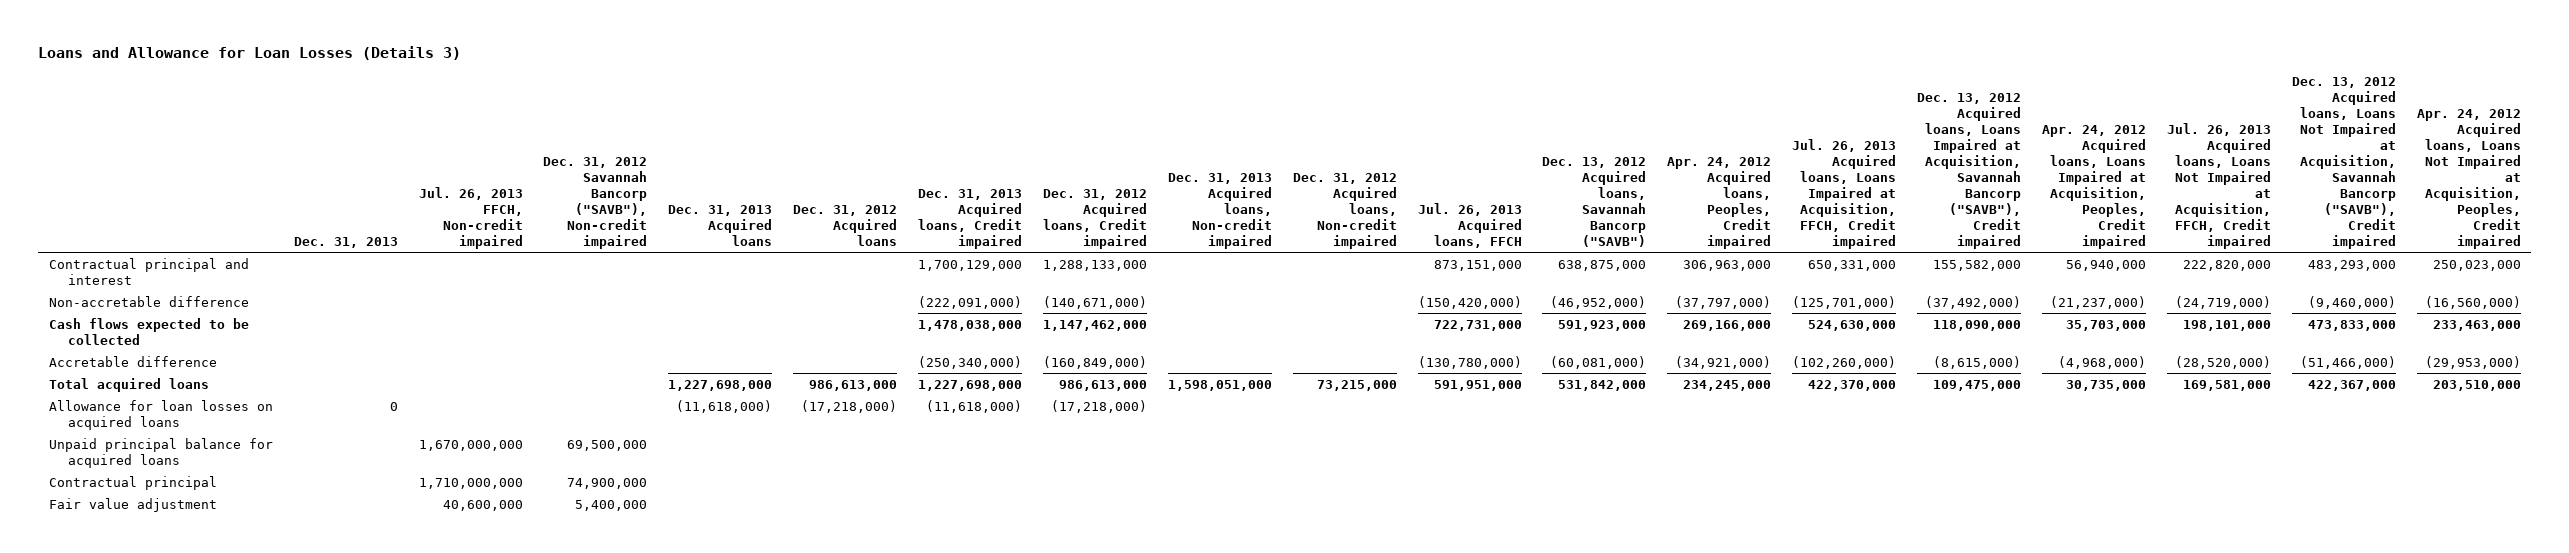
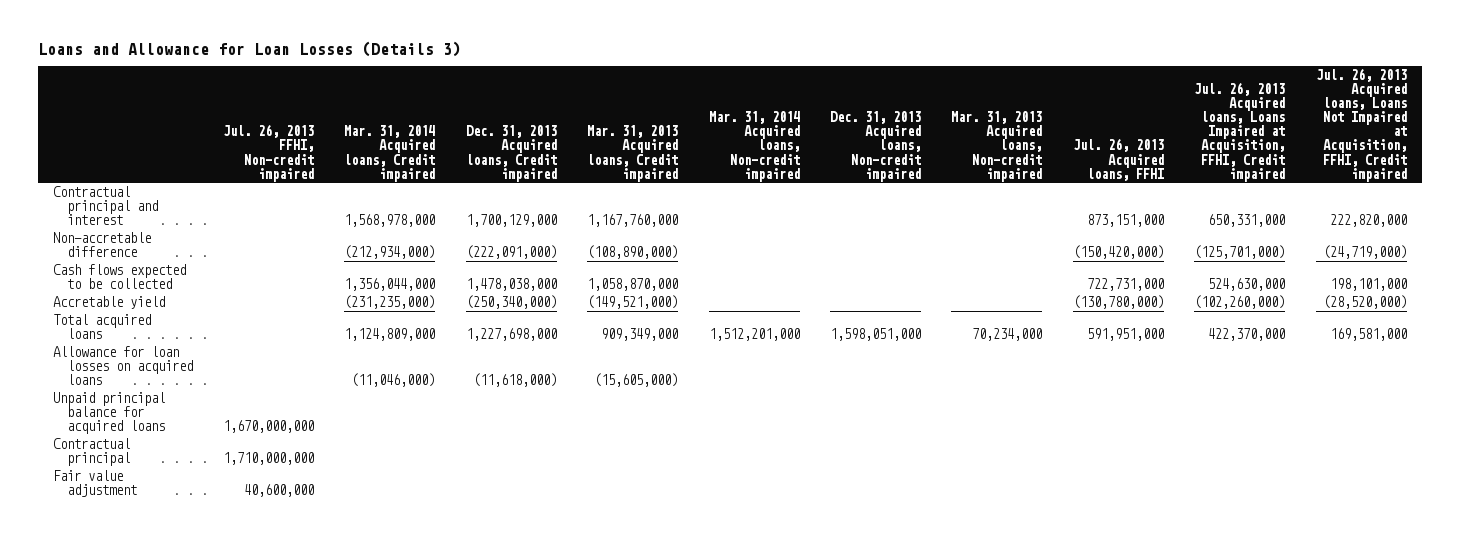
- | Dec. 31, 2013 | Jul. 26, 2013 FFCH, Non-credit impaired | Dec. 31, 2012 Savannah Bancorp ("SAVB"), Non-credit impaired | Dec. 31, 2013 Acquired loans | Dec. 31, 2012 Acquired loans | Dec. 31, 2013 Acquired loans, Credit impaired | Dec. 31, 2012 Acquired loans, Credit impaired | Dec. 31, 2013 Acquired loans, Non-credit impaired | Dec. 31, 2012 Acquired loans, Non-credit impaired | Jul. 26, 2013 Acquired loans, FFCH | Dec. 13, 2012 Acquired loans, Savannah Bancorp ("SAVB") | Apr. 24, 2012 Acquired loans, Peoples, Credit impaired | Jul. 26, 2013 Acquired loans, Loans Impaired at Acquisition, FFCH, Credit impaired | Dec. 13, 2012 Acquired loans, Loans Impaired at Acquisition, Savannah Bancorp ("SAVB"), Credit impaired | Apr. 24, 2012 Acquired loans, Loans Impaired at Acquisition, Peoples, Credit impaired | Jul. 26, 2013 Acquired loans, Loans Not Impaired at Acquisition, FFCH, Credit impaired | Dec. 13, 2012 Acquired loans, Loans Not Impaired at Acquisition, Savannah Bancorp ("SAVB"), Credit impaired | Apr. 24, 2012 Acquired loans, Loans Not Impaired at Acquisition, Peoples, Credit impaired
+ | Jul. 26, 2013 FFHI, Non-credit impaired | Mar. 31, 2014 Acquired loans, Credit impaired | Dec. 31, 2013 Acquired loans, Credit impaired | Mar. 31, 2013 Acquired loans, Credit impaired | Mar. 31, 2014 Acquired loans, Non-credit impaired | Dec. 31, 2013 Acquired loans, Non-credit impaired | Mar. 31, 2013 Acquired loans, Non-credit impaired | Jul. 26, 2013 Acquired loans, FFHI | Jul. 26, 2013 Acquired loans, Loans Impaired at Acquisition, FFHI, Credit impaired | Jul. 26, 2013 Acquired loans, Loans Not Impaired at Acquisition, FFHI, Credit impaired
- Accretable difference | | | | | | (250,340,000) | (160,849,000) | | | (130,780,000) | (60,081,000) | (34,921,000) | (102,260,000) | (8,615,000) | (4,968,000) | (28,520,000) | (51,466,000) | (29,953,000)
+ Accretable yield | | (231,235,000) | (250,340,000) | (149,521,000) | | | | (130,780,000) | (102,260,000) | (28,520,000)

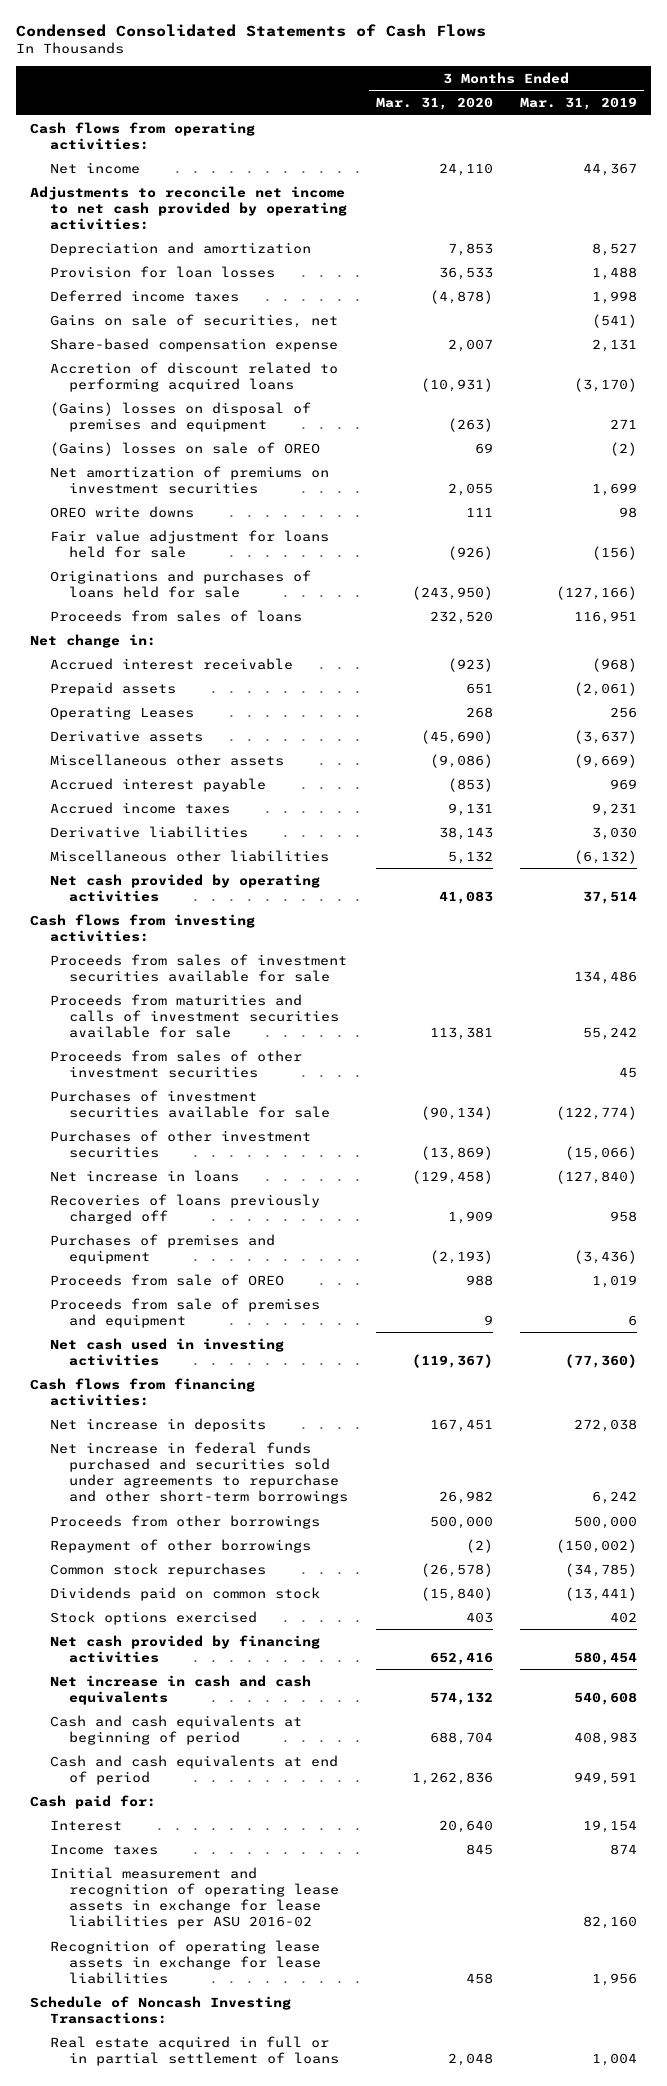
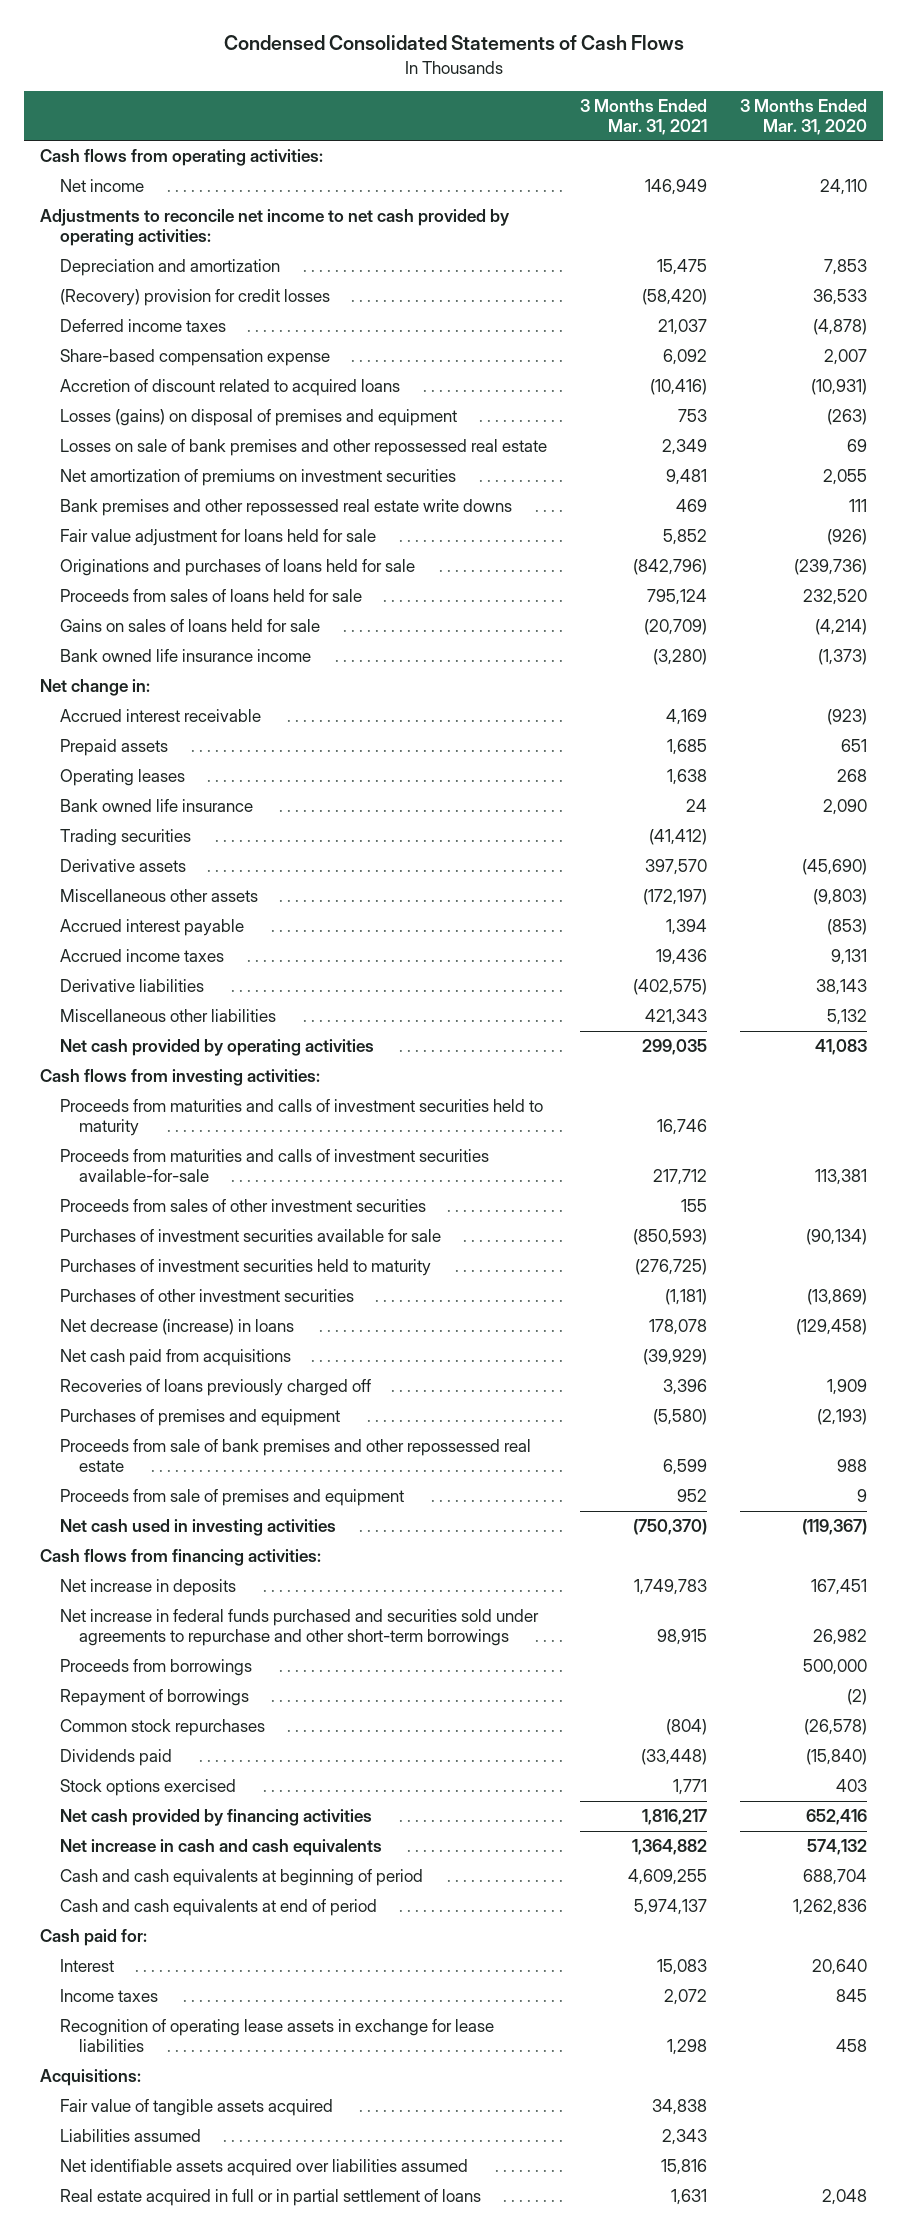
- | 3 Months Ended Mar. 31, 2020 | 3 Months Ended Mar. 31, 2019
+ | 3 Months Ended Mar. 31, 2021 | 3 Months Ended Mar. 31, 2020
- Provision for loan losses | 36,533 | 1,488
+ (Recovery) provision for credit losses | (58,420) | 36,533
- Gains on sale of securities, net | | (541)
- Accretion of discount related to performing acquired loans | (10,931) | (3,170)
- (Gains) losses on disposal of premises and equipment | (263) | 271
- (Gains) losses on sale of OREO | 69 | (2)
+ Accretion of discount related to acquired loans | (10,416) | (10,931)
+ Losses (gains) on disposal of premises and equipment | 753 | (263)
+ Losses on sale of bank premises and other repossessed real estate | 2,349 | 69
- OREO write downs | 111 | 98
+ Bank premises and other repossessed real estate write downs | 469 | 111
- Originations and purchases of loans held for sale | (243,950) | (127,166)
- Proceeds from sales of loans | 232,520 | 116,951
+ Originations and purchases of loans held for sale | (842,796) | (239,736)
+ Proceeds from sales of loans held for sale | 795,124 | 232,520
+ Gains on sales of loans held for sale | (20,709) | (4,214)
+ Bank owned life insurance income | (3,280) | (1,373)
- Operating Leases | 268 | 256
+ Operating leases | 1,638 | 268
+ Bank owned life insurance | 24 | 2,090
+ Trading securities | (41,412) |
- Miscellaneous other assets | (9,086) | (9,669)
+ Miscellaneous other assets | (172,197) | (9,803)
- Proceeds from sales of investment securities available for sale | | 134,486
- Proceeds from maturities and calls of investment securities available for sale | 113,381 | 55,242
+ Proceeds from maturities and calls of investment securities held to maturity | 16,746 |
+ Proceeds from maturities and calls of investment securities available-for-sale | 217,712 | 113,381
+ Purchases of investment securities held to maturity | (276,725) |
- Net increase in loans | (129,458) | (127,840)
+ Net decrease (increase) in loans | 178,078 | (129,458)
+ Net cash paid from acquisitions | (39,929) |
- Proceeds from sale of OREO | 988 | 1,019
+ Proceeds from sale of bank premises and other repossessed real estate | 6,599 | 988
- Proceeds from other borrowings | 500,000 | 500,000
- Repayment of other borrowings | (2) | (150,002)
+ Proceeds from borrowings | | 500,000
+ Repayment of borrowings | | (2)
- Dividends paid on common stock | (15,840) | (13,441)
+ Dividends paid | (33,448) | (15,840)
- Initial measurement and recognition of operating lease assets in exchange for lease liabilities per ASU 2016-02 | | 82,160
- Schedule of Noncash Investing Transactions:
+ Acquisitions:
+ Fair value of tangible assets acquired | 34,838 |
+ Liabilities assumed | 2,343 |
+ Net identifiable assets acquired over liabilities assumed | 15,816 |

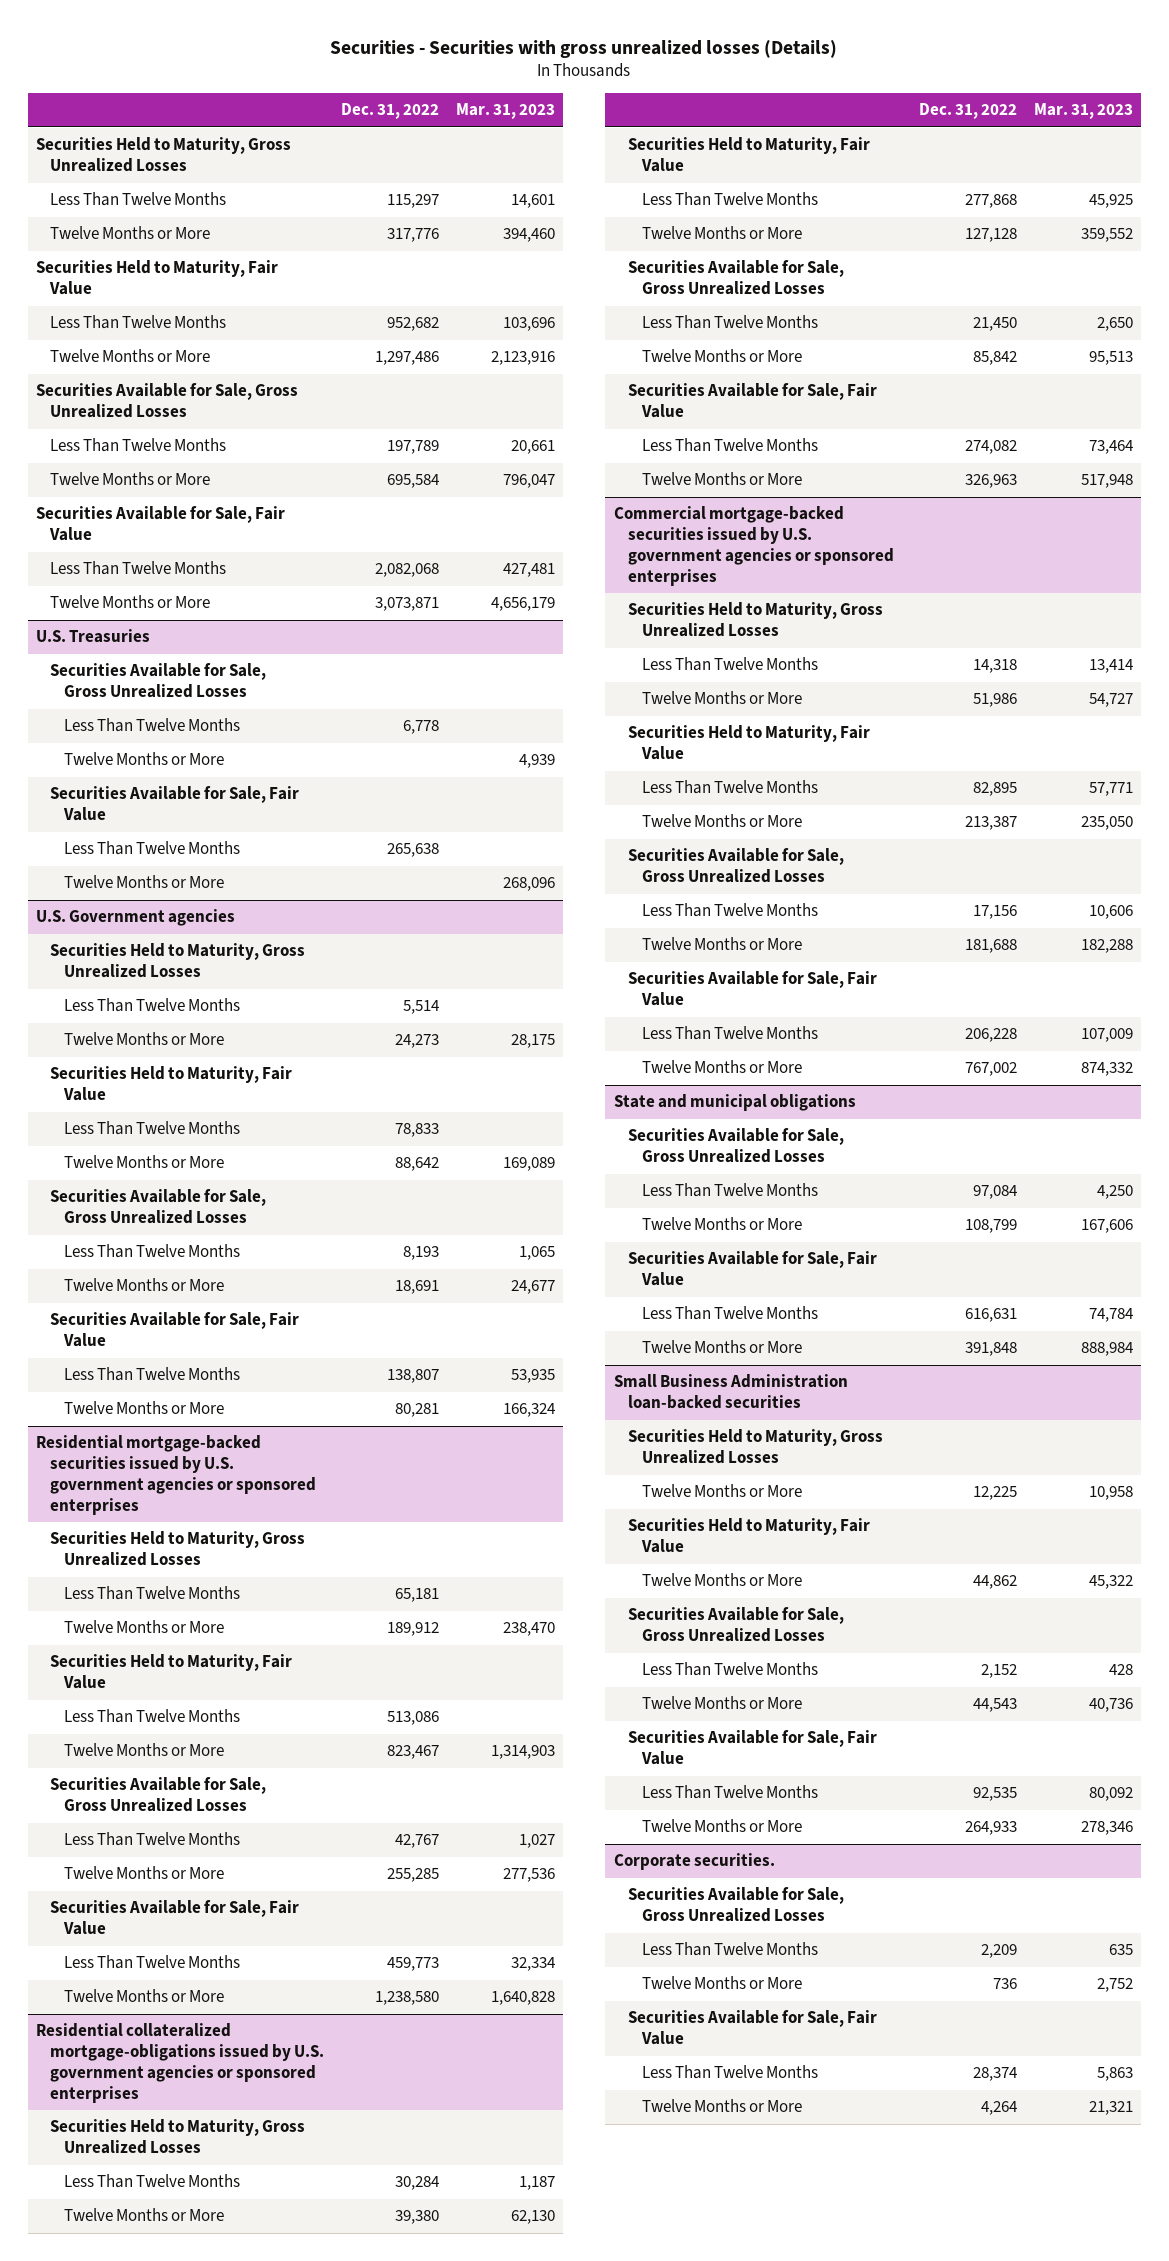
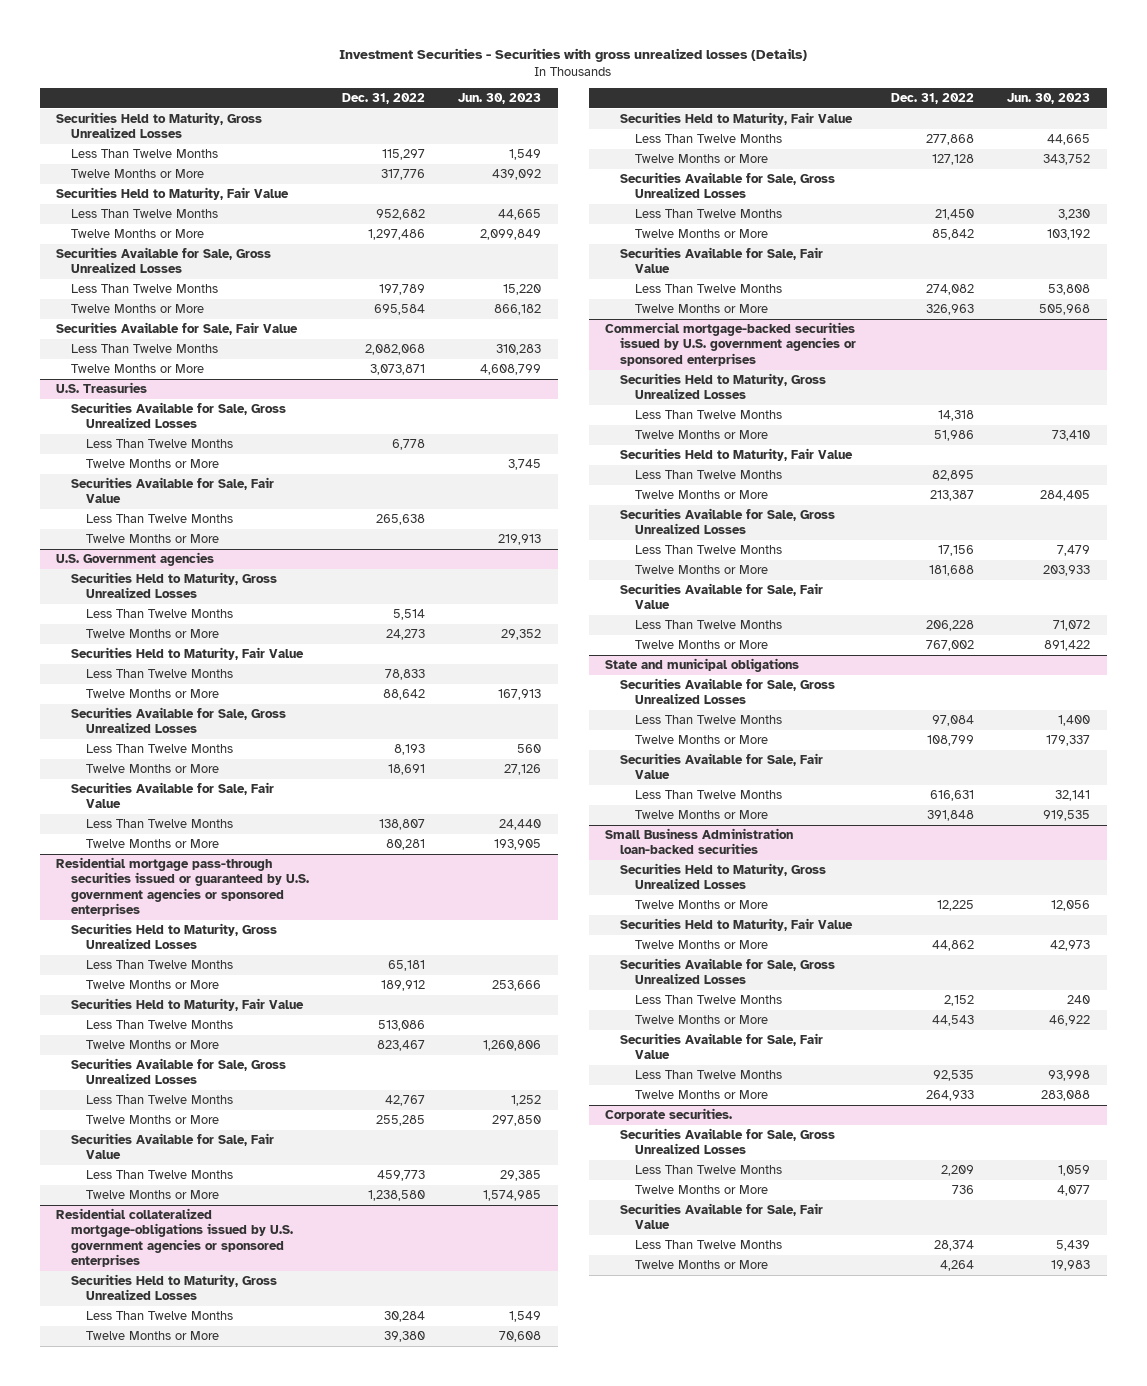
- Securities - Securities with gross unrealized losses (Details)
+ Investment Securities - Securities with gross unrealized losses (Details)
- | Dec. 31, 2022 | Mar. 31, 2023
+ | Dec. 31, 2022 | Jun. 30, 2023
- Residential mortgage-backed securities issued by U.S. government agencies or sponsored enterprises
+ Residential mortgage pass-through securities issued or guaranteed by U.S. government agencies or sponsored enterprises

